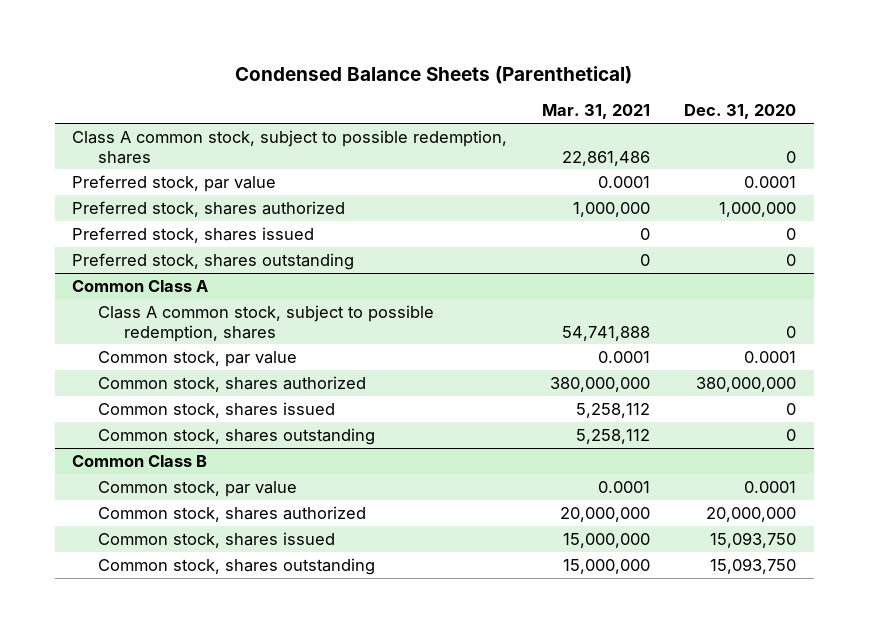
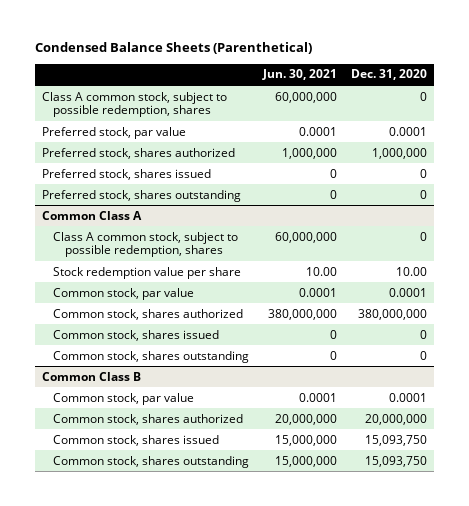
- | Mar. 31, 2021 | Dec. 31, 2020
+ | Jun. 30, 2021 | Dec. 31, 2020
@ Common Class A
+ Stock redemption value per share | 10.00 | 10.00

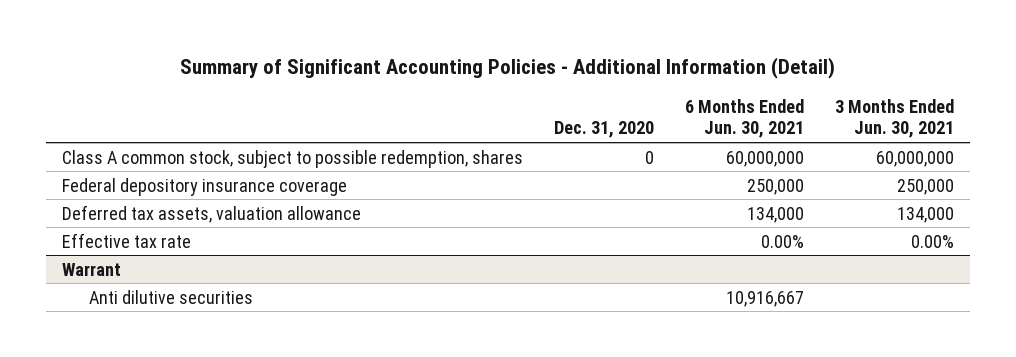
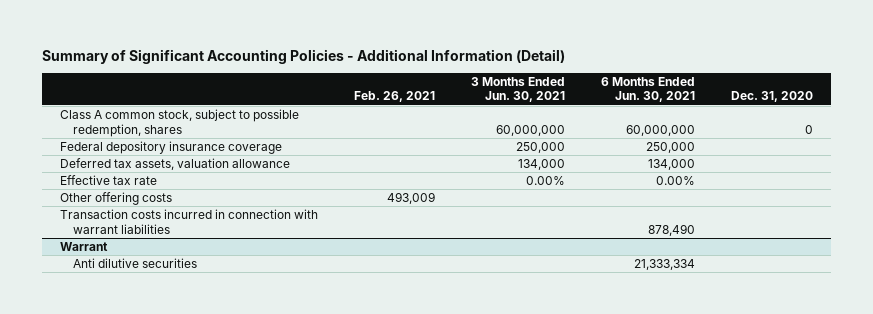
- | Dec. 31, 2020 | 6 Months Ended Jun. 30, 2021 | 3 Months Ended Jun. 30, 2021
+ | Feb. 26, 2021 | 3 Months Ended Jun. 30, 2021 | 6 Months Ended Jun. 30, 2021 | Dec. 31, 2020
+ Other offering costs | 493,009 | | |
+ Transaction costs incurred in connection with warrant liabilities | | | 878,490 |
@ Warrant
- Anti dilutive securities | | 10,916,667 |
+ Anti dilutive securities | | | 21,333,334 |

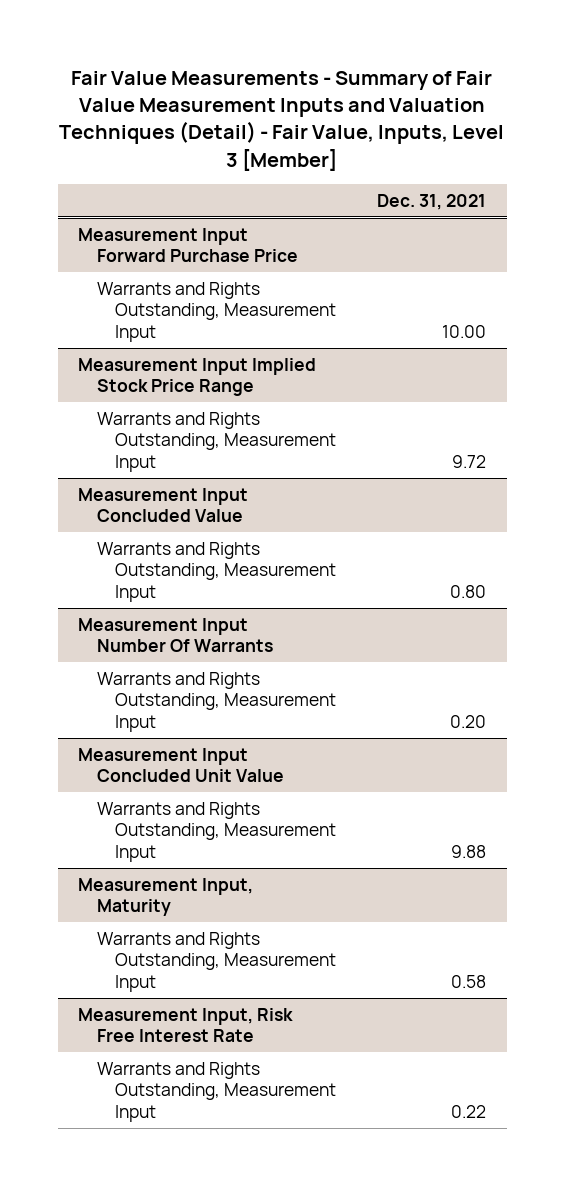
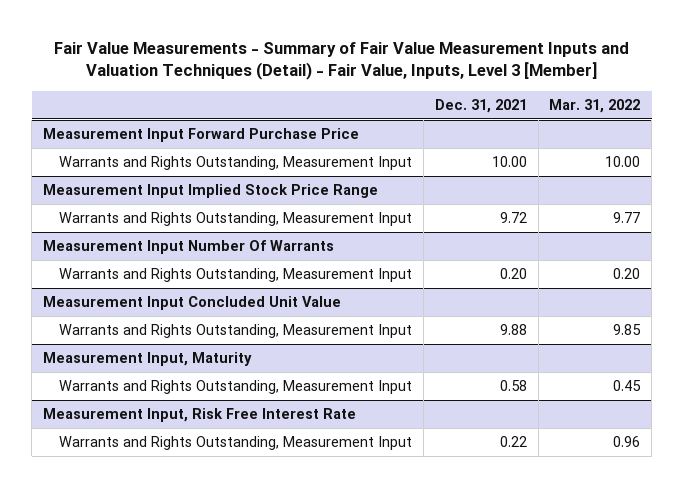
- | Dec. 31, 2021
+ | Dec. 31, 2021 | Mar. 31, 2022
- Measurement Input Concluded Value
- Warrants and Rights Outstanding, Measurement Input | 0.80

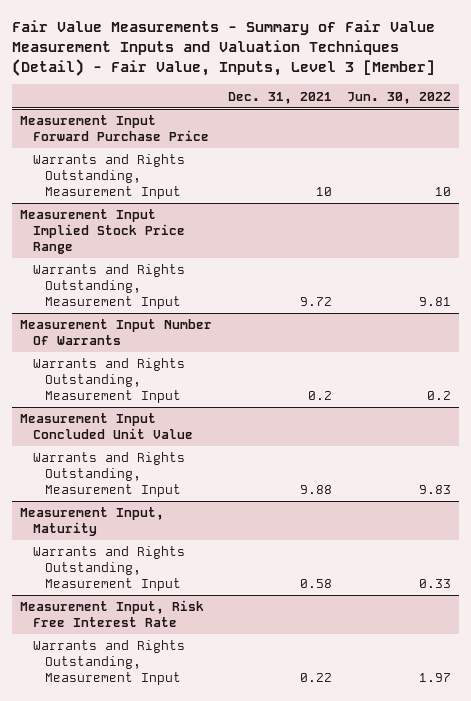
- | Dec. 31, 2021 | Mar. 31, 2022
+ | Dec. 31, 2021 | Jun. 30, 2022
@ Measurement Input Forward Purchase Price
- Warrants and Rights Outstanding, Measurement Input | 10.00 | 10.00
+ Warrants and Rights Outstanding, Measurement Input | 10 | 10
@ Measurement Input Number Of Warrants
- Warrants and Rights Outstanding, Measurement Input | 0.20 | 0.20
+ Warrants and Rights Outstanding, Measurement Input | 0.2 | 0.2

